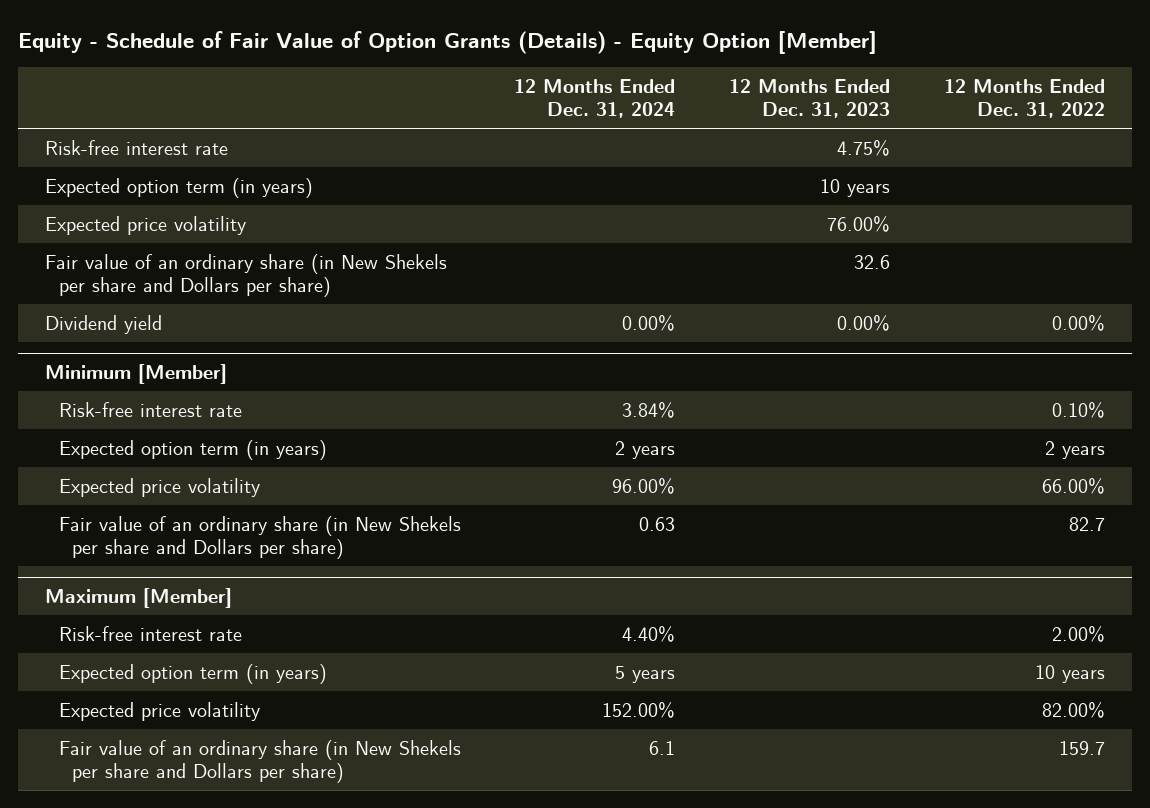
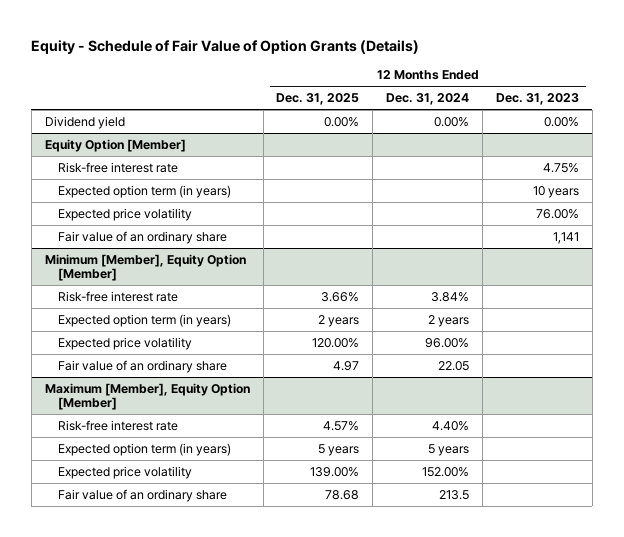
- Equity - Schedule of Fair Value of Option Grants (Details) - Equity Option [Member]
+ Equity - Schedule of Fair Value of Option Grants (Details)
- | 12 Months Ended Dec. 31, 2024 | 12 Months Ended Dec. 31, 2023 | 12 Months Ended Dec. 31, 2022
+ | 12 Months Ended Dec. 31, 2025 | 12 Months Ended Dec. 31, 2024 | 12 Months Ended Dec. 31, 2023
moved up: Dividend yield | 0.00% | 0.00% | 0.00%
+ Equity Option [Member]
- Fair value of an ordinary share (in New Shekels per share and Dollars per share) | | 32.6 |
- Minimum [Member]
+ Fair value of an ordinary share | | | 1,141
+ Minimum [Member], Equity Option [Member]
- Fair value of an ordinary share (in New Shekels per share and Dollars per share) | 0.63 | | 82.7
- Maximum [Member]
+ Fair value of an ordinary share | 4.97 | 22.05 |
+ Maximum [Member], Equity Option [Member]
- Fair value of an ordinary share (in New Shekels per share and Dollars per share) | 6.1 | | 159.7
+ Fair value of an ordinary share | 78.68 | 213.5 |

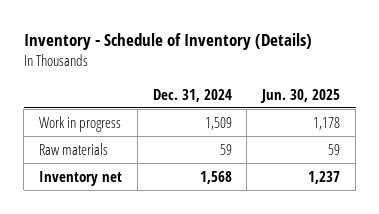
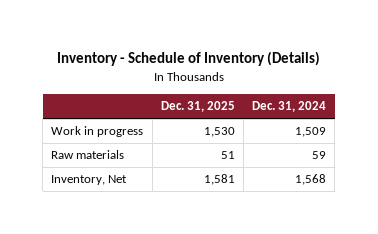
- | Dec. 31, 2024 | Jun. 30, 2025
+ | Dec. 31, 2025 | Dec. 31, 2024
- Inventory net | 1,568 | 1,237
+ Inventory, Net | 1,581 | 1,568

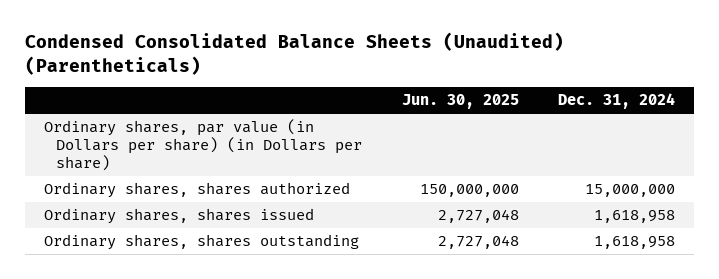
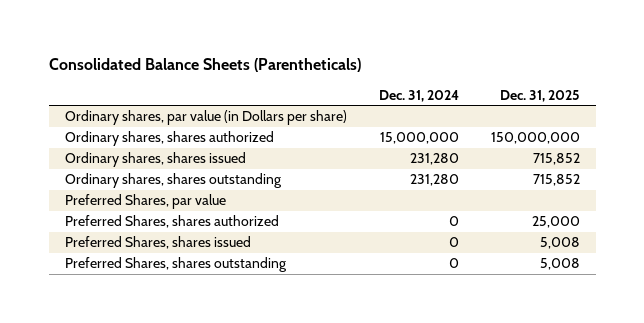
- Condensed Consolidated Balance Sheets (Unaudited) (Parentheticals)
+ Consolidated Balance Sheets (Parentheticals)
- | Jun. 30, 2025 | Dec. 31, 2024
+ | Dec. 31, 2024 | Dec. 31, 2025
- Ordinary shares, par value (in Dollars per share) (in Dollars per share)
+ Ordinary shares, par value (in Dollars per share)
- Ordinary shares, shares issued | 2,727,048 | 1,618,958
- Ordinary shares, shares outstanding | 2,727,048 | 1,618,958
+ Ordinary shares, shares issued | 231,280 | 715,852
+ Ordinary shares, shares outstanding | 231,280 | 715,852
+ Preferred Shares, par value
+ Preferred Shares, shares authorized | 0 | 25,000
+ Preferred Shares, shares issued | 0 | 5,008
+ Preferred Shares, shares outstanding | 0 | 5,008

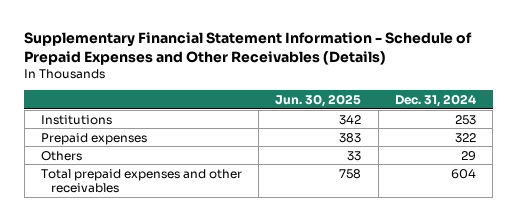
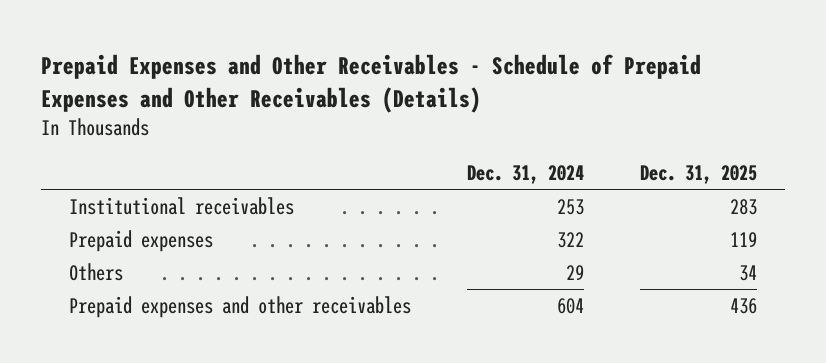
- Supplementary Financial Statement Information - Schedule of Prepaid Expenses and Other Receivables (Details)
+ Prepaid Expenses and Other Receivables - Schedule of Prepaid Expenses and Other Receivables (Details)
- | Jun. 30, 2025 | Dec. 31, 2024
+ | Dec. 31, 2024 | Dec. 31, 2025
- Institutions | 342 | 253
+ Institutional receivables | 253 | 283
- Total prepaid expenses and other receivables | 758 | 604
+ Prepaid expenses and other receivables | 604 | 436

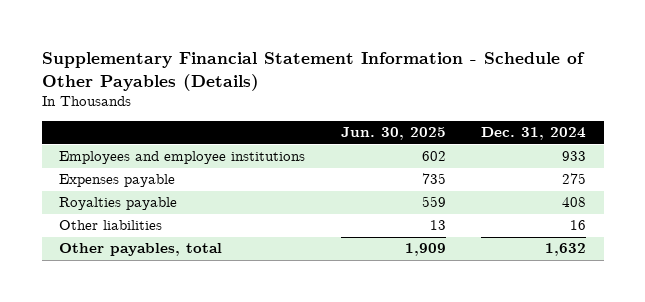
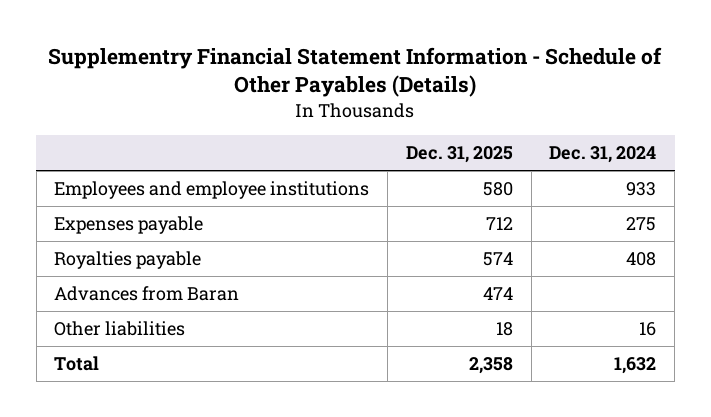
- Supplementary Financial Statement Information - Schedule of Other Payables (Details)
+ Supplementry Financial Statement Information - Schedule of Other Payables (Details)
- | Jun. 30, 2025 | Dec. 31, 2024
+ | Dec. 31, 2025 | Dec. 31, 2024
+ Advances from Baran | 474 |
- Other payables, total | 1,909 | 1,632
+ Total | 2,358 | 1,632

